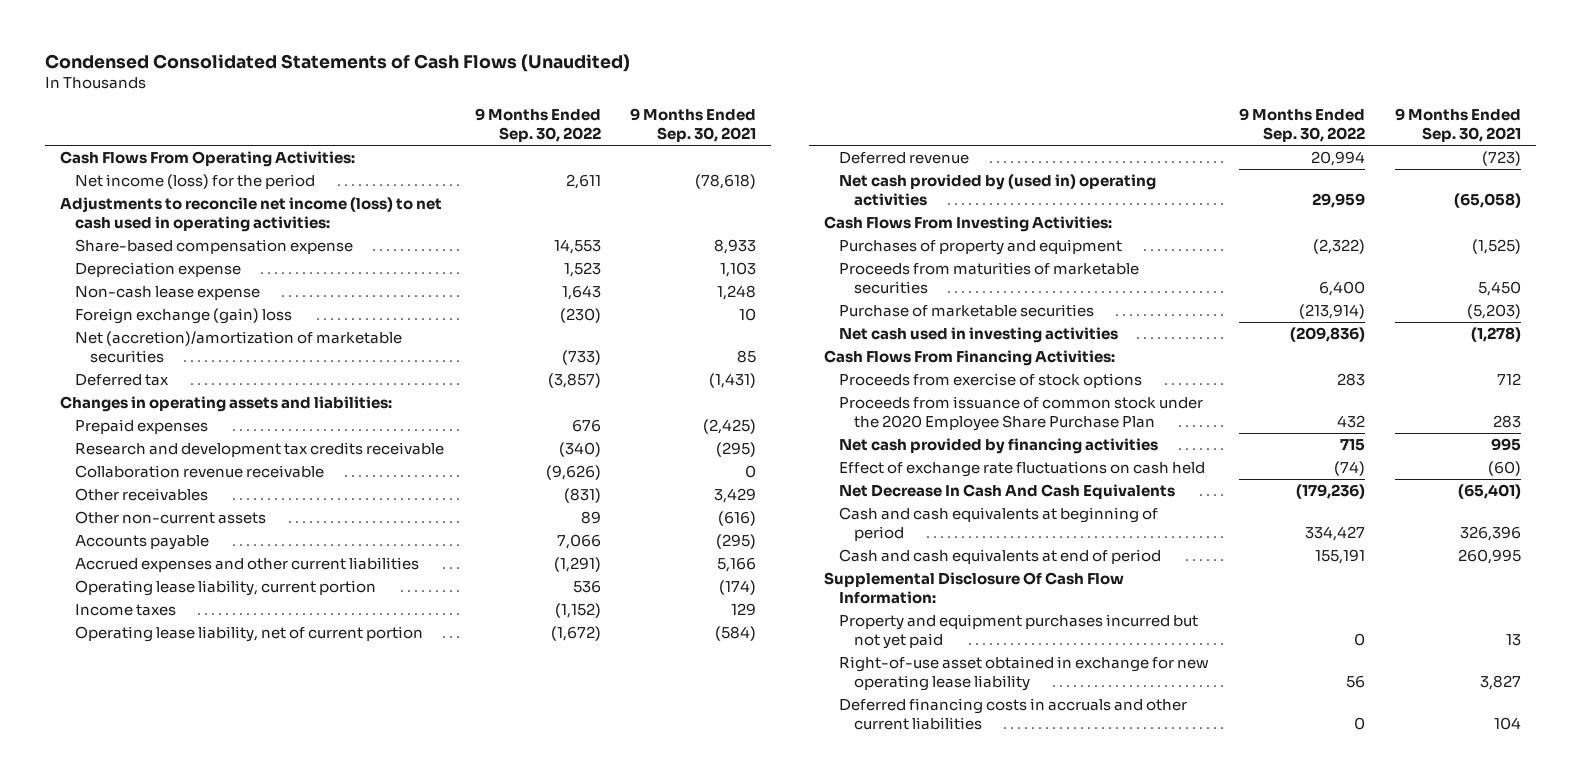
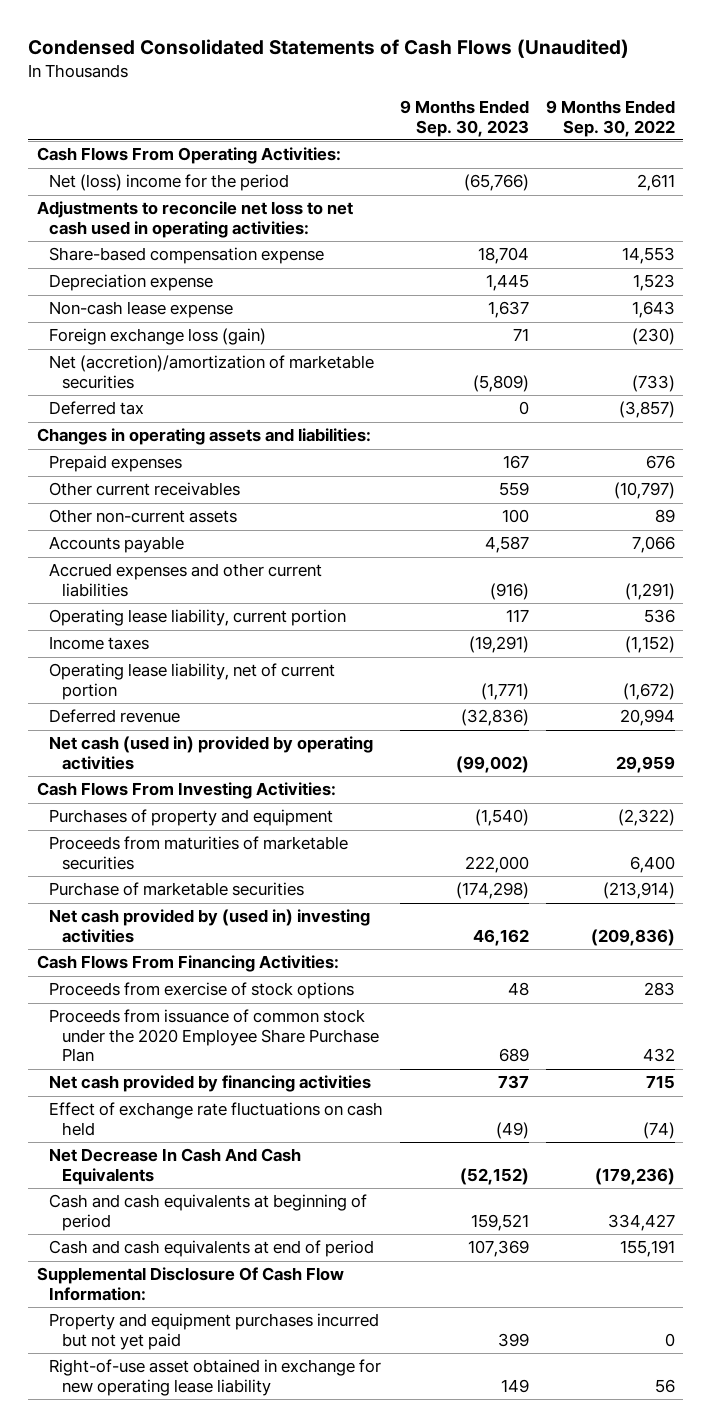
- | 9 Months Ended Sep. 30, 2022 | 9 Months Ended Sep. 30, 2021
+ | 9 Months Ended Sep. 30, 2023 | 9 Months Ended Sep. 30, 2022
- Net income (loss) for the period | 2,611 | (78,618)
- Adjustments to reconcile net income (loss) to net cash used in operating activities:
+ Net (loss) income for the period | (65,766) | 2,611
+ Adjustments to reconcile net loss to net cash used in operating activities:
- Foreign exchange (gain) loss | (230) | 10
+ Foreign exchange loss (gain) | 71 | (230)
- Research and development tax credits receivable | (340) | (295)
- Collaboration revenue receivable | (9,626) | 0
- Other receivables | (831) | 3,429
+ Other current receivables | 559 | (10,797)
- Net cash provided by (used in) operating activities | 29,959 | (65,058)
+ Net cash (used in) provided by operating activities | (99,002) | 29,959
- Net cash used in investing activities | (209,836) | (1,278)
+ Net cash provided by (used in) investing activities | 46,162 | (209,836)
- Deferred financing costs in accruals and other current liabilities | 0 | 104

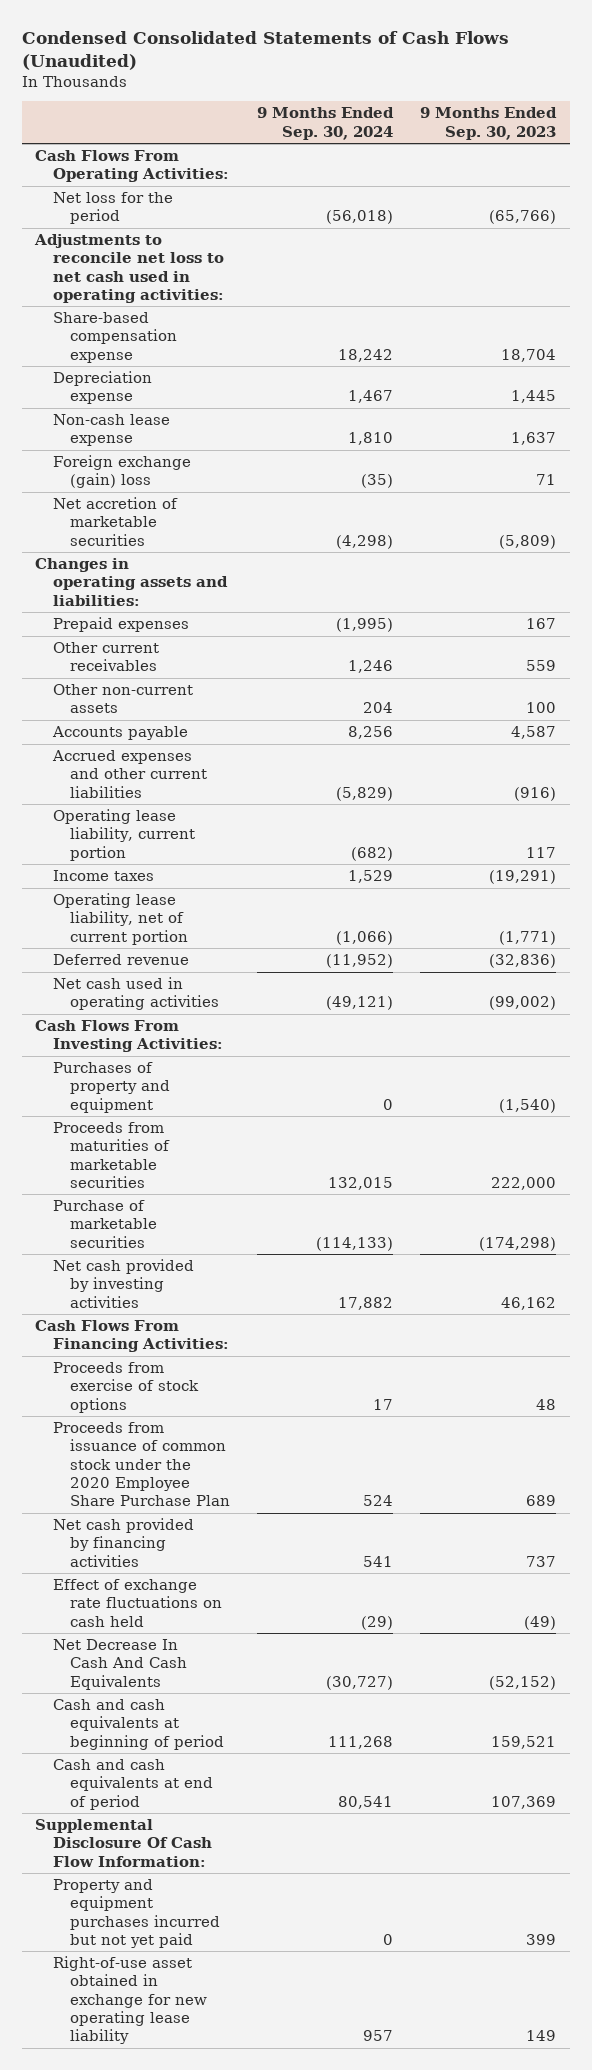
- | 9 Months Ended Sep. 30, 2023 | 9 Months Ended Sep. 30, 2022
+ | 9 Months Ended Sep. 30, 2024 | 9 Months Ended Sep. 30, 2023
- Net (loss) income for the period | (65,766) | 2,611
+ Net loss for the period | (56,018) | (65,766)
- Foreign exchange loss (gain) | 71 | (230)
- Net (accretion)/amortization of marketable securities | (5,809) | (733)
- Deferred tax | 0 | (3,857)
+ Foreign exchange (gain) loss | (35) | 71
+ Net accretion of marketable securities | (4,298) | (5,809)
- Net cash (used in) provided by operating activities | (99,002) | 29,959
+ Net cash used in operating activities | (49,121) | (99,002)
- Net cash provided by (used in) investing activities | 46,162 | (209,836)
+ Net cash provided by investing activities | 17,882 | 46,162

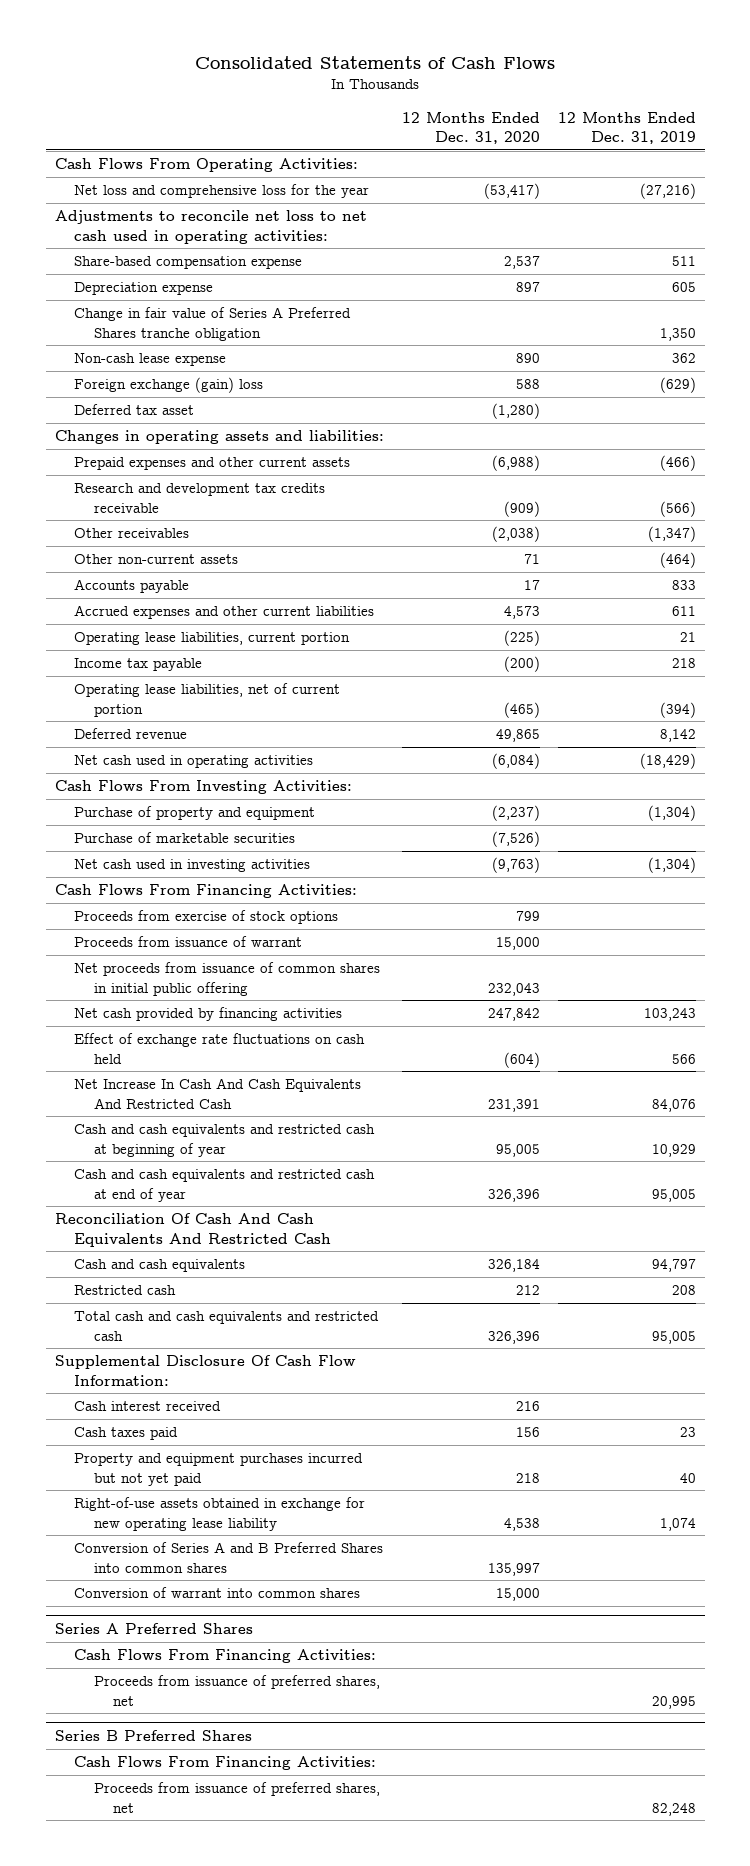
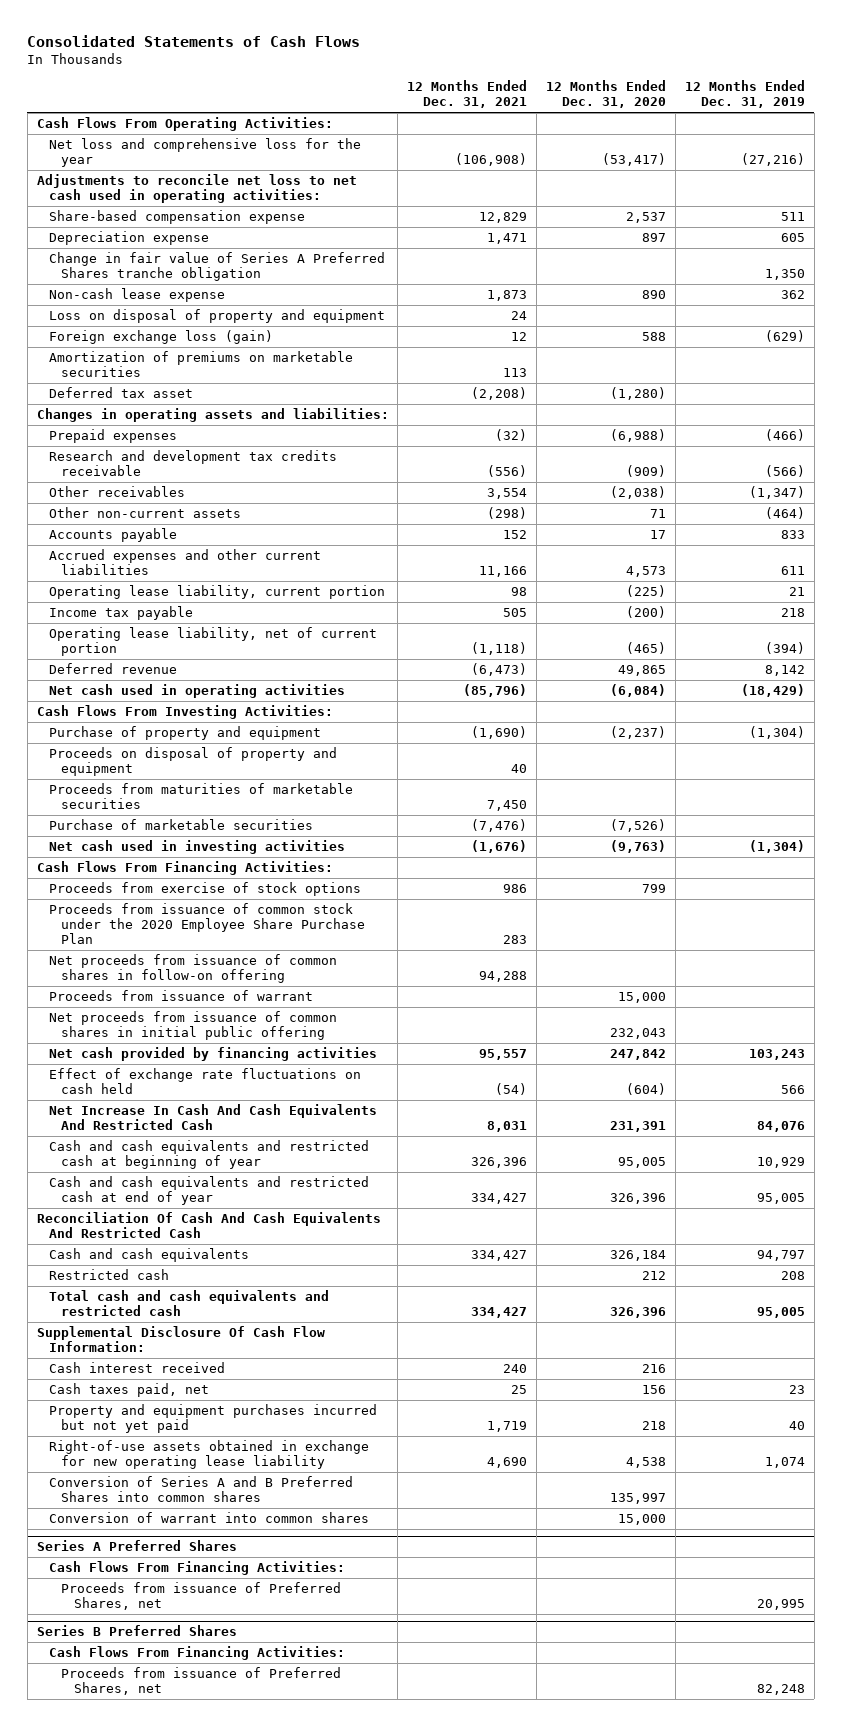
- | 12 Months Ended Dec. 31, 2020 | 12 Months Ended Dec. 31, 2019
+ | 12 Months Ended Dec. 31, 2021 | 12 Months Ended Dec. 31, 2020 | 12 Months Ended Dec. 31, 2019
- Foreign exchange (gain) loss | 588 | (629)
+ Loss on disposal of property and equipment | 24 | |
+ Foreign exchange loss (gain) | 12 | 588 | (629)
+ Amortization of premiums on marketable securities | 113 | |
- Prepaid expenses and other current assets | (6,988) | (466)
+ Prepaid expenses | (32) | (6,988) | (466)
- Operating lease liabilities, current portion | (225) | 21
+ Operating lease liability, current portion | 98 | (225) | 21
- Operating lease liabilities, net of current portion | (465) | (394)
+ Operating lease liability, net of current portion | (1,118) | (465) | (394)
+ Proceeds on disposal of property and equipment | 40 | |
+ Proceeds from maturities of marketable securities | 7,450 | |
+ Proceeds from issuance of common stock under the 2020 Employee Share Purchase Plan | 283 | |
+ Net proceeds from issuance of common shares in follow-on offering | 94,288 | |
- Cash taxes paid | 156 | 23
+ Cash taxes paid, net | 25 | 156 | 23
@ Series A Preferred Shares
- Proceeds from issuance of preferred shares, net | | 20,995
+ Proceeds from issuance of Preferred Shares, net | | | 20,995
@ Series B Preferred Shares
- Proceeds from issuance of preferred shares, net | | 82,248
+ Proceeds from issuance of Preferred Shares, net | | | 82,248

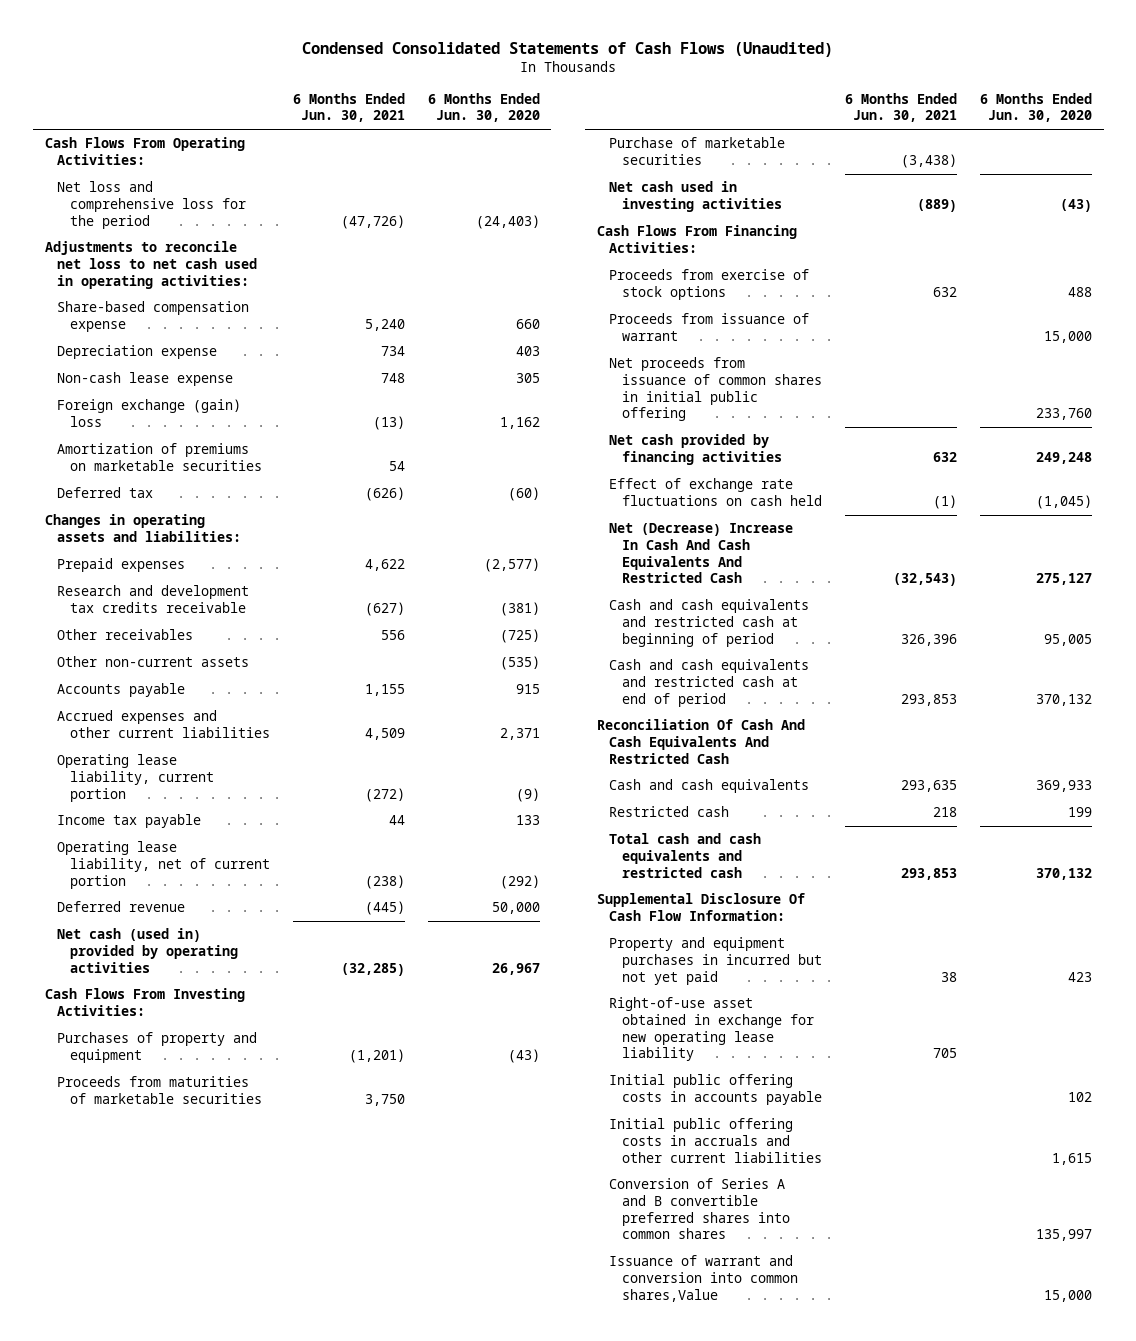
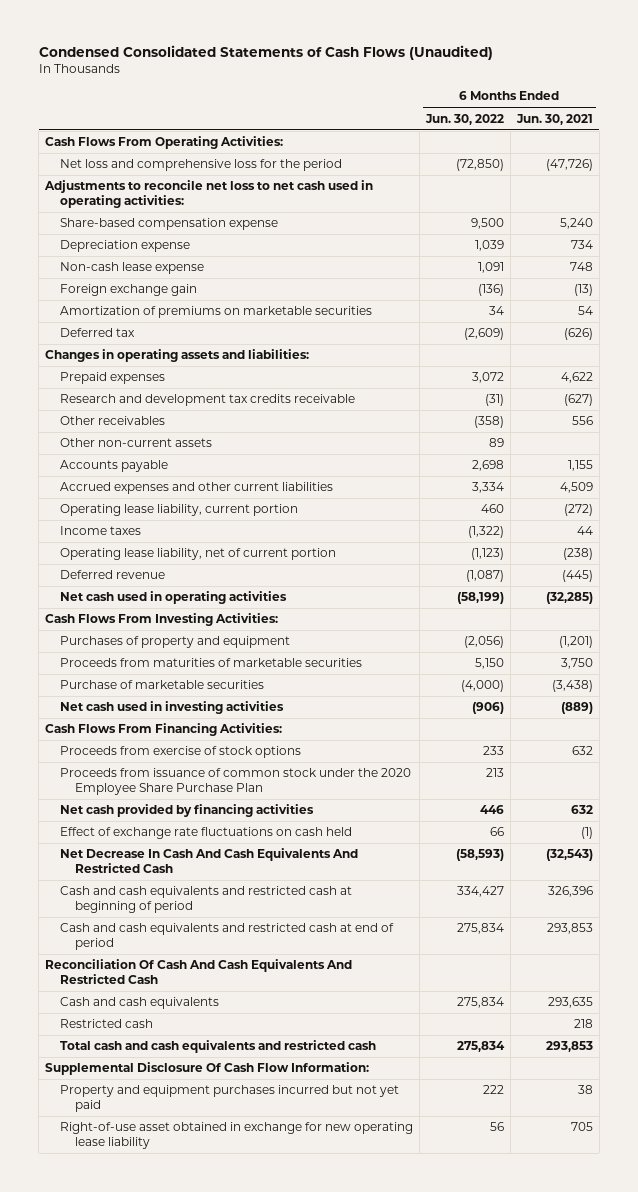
- | 6 Months Ended Jun. 30, 2021 | 6 Months Ended Jun. 30, 2020
+ | 6 Months Ended Jun. 30, 2022 | 6 Months Ended Jun. 30, 2021
- Foreign exchange (gain) loss | (13) | 1,162
+ Foreign exchange gain | (136) | (13)
- Income tax payable | 44 | 133
+ Income taxes | (1,322) | 44
- Net cash (used in) provided by operating activities | (32,285) | 26,967
+ Net cash used in operating activities | (58,199) | (32,285)
- Proceeds from issuance of warrant | | 15,000
- Net proceeds from issuance of common shares in initial public offering | | 233,760
+ Proceeds from issuance of common stock under the 2020 Employee Share Purchase Plan | 213 |
- Net (Decrease) Increase In Cash And Cash Equivalents And Restricted Cash | (32,543) | 275,127
+ Net Decrease In Cash And Cash Equivalents And Restricted Cash | (58,593) | (32,543)
- Property and equipment purchases in incurred but not yet paid | 38 | 423
+ Property and equipment purchases incurred but not yet paid | 222 | 38
- Initial public offering costs in accounts payable | | 102
- Initial public offering costs in accruals and other current liabilities | | 1,615
- Conversion of Series A and B convertible preferred shares into common shares | | 135,997
- Issuance of warrant and conversion into common shares,Value | | 15,000

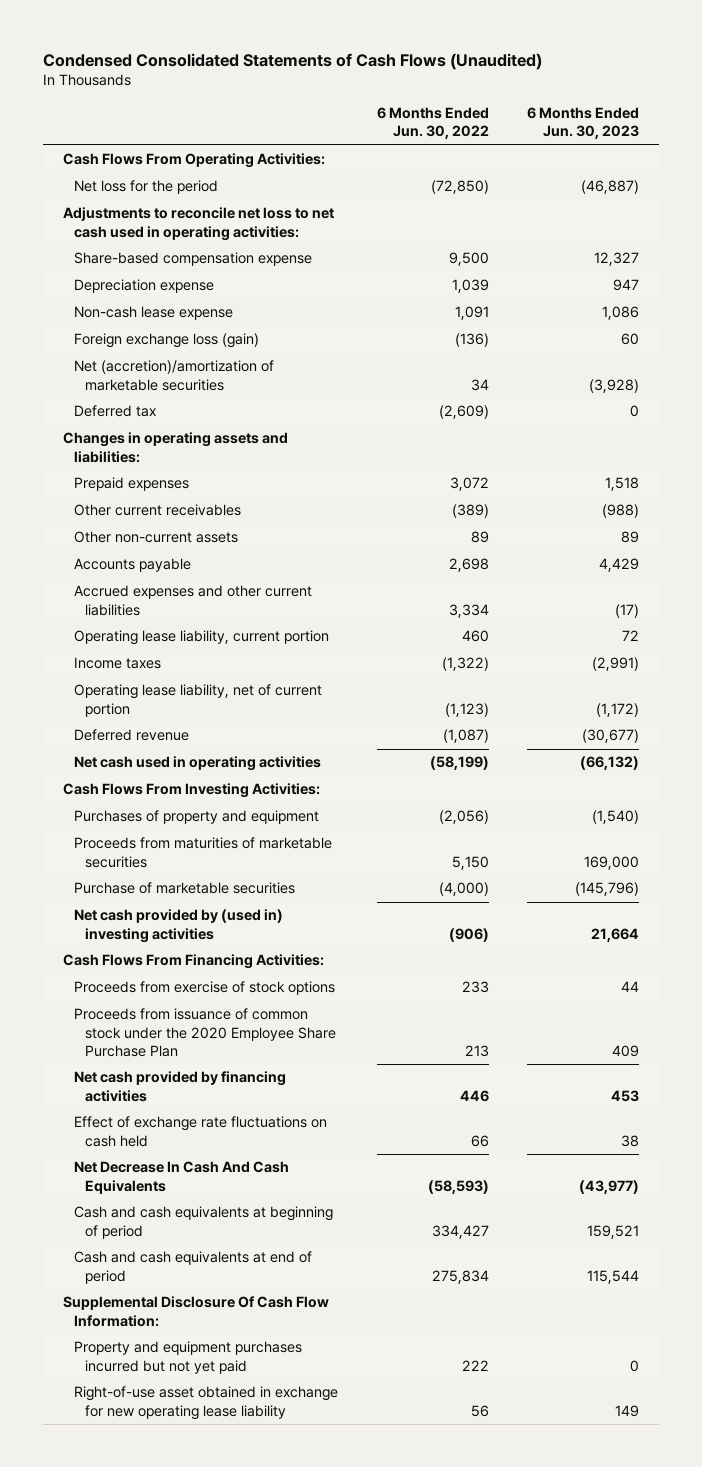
- | 6 Months Ended Jun. 30, 2022 | 6 Months Ended Jun. 30, 2021
+ | 6 Months Ended Jun. 30, 2022 | 6 Months Ended Jun. 30, 2023
- Net loss and comprehensive loss for the period | (72,850) | (47,726)
+ Net loss for the period | (72,850) | (46,887)
- Foreign exchange gain | (136) | (13)
- Amortization of premiums on marketable securities | 34 | 54
+ Foreign exchange loss (gain) | (136) | 60
+ Net (accretion)/amortization of marketable securities | 34 | (3,928)
- Research and development tax credits receivable | (31) | (627)
- Other receivables | (358) | 556
+ Other current receivables | (389) | (988)
- Net cash used in investing activities | (906) | (889)
+ Net cash provided by (used in) investing activities | (906) | 21,664
- Net Decrease In Cash And Cash Equivalents And Restricted Cash | (58,593) | (32,543)
- Cash and cash equivalents and restricted cash at beginning of period | 334,427 | 326,396
- Cash and cash equivalents and restricted cash at end of period | 275,834 | 293,853
- Reconciliation Of Cash And Cash Equivalents And Restricted Cash
- Cash and cash equivalents | 275,834 | 293,635
- Restricted cash | | 218
- Total cash and cash equivalents and restricted cash | 275,834 | 293,853
+ Net Decrease In Cash And Cash Equivalents | (58,593) | (43,977)
+ Cash and cash equivalents at beginning of period | 334,427 | 159,521
+ Cash and cash equivalents at end of period | 275,834 | 115,544

